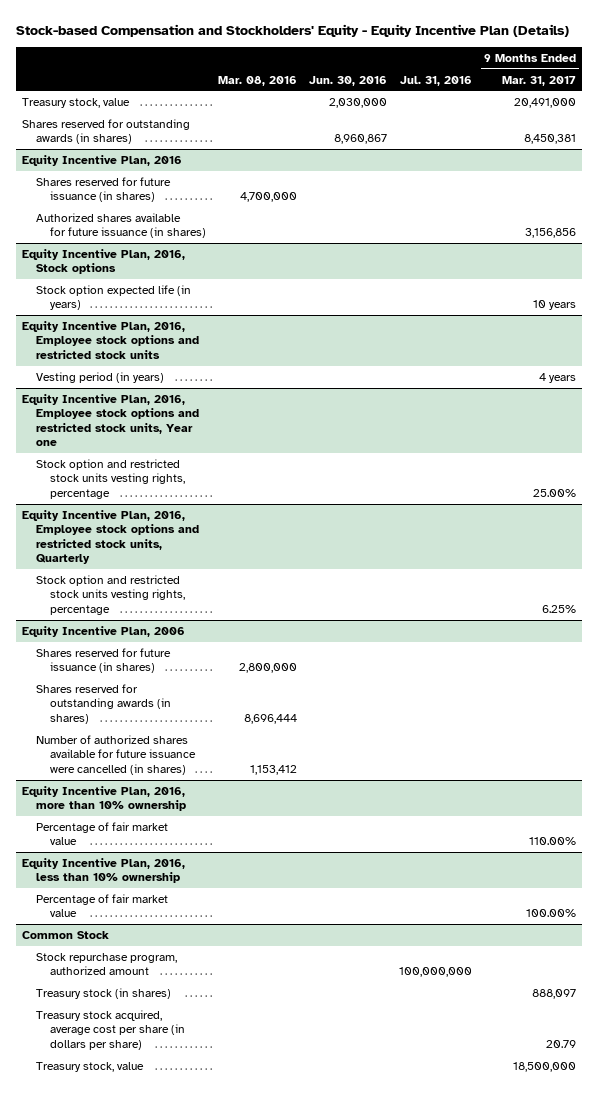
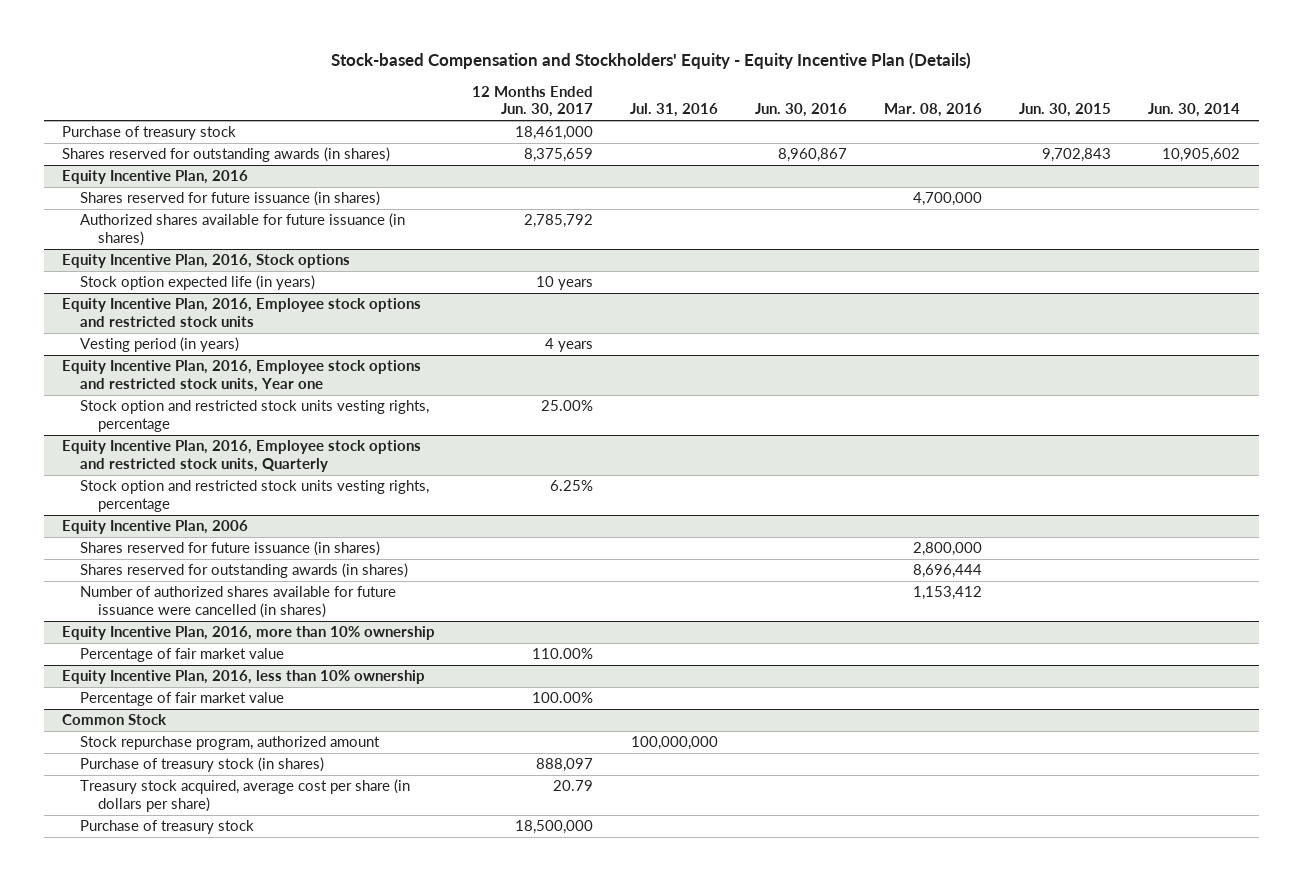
- | Mar. 08, 2016 | Jun. 30, 2016 | Jul. 31, 2016 | 9 Months Ended Mar. 31, 2017
+ | 12 Months Ended Jun. 30, 2017 | Jul. 31, 2016 | Jun. 30, 2016 | Mar. 08, 2016 | Jun. 30, 2015 | Jun. 30, 2014
- Treasury stock, value | | 2,030,000 | | 20,491,000
+ Purchase of treasury stock | 18,461,000 | | | | |
@ Common Stock
- Treasury stock (in shares) | | | | 888,097
+ Purchase of treasury stock (in shares) | 888,097 | | | | |
- Treasury stock, value | | | | 18,500,000
+ Purchase of treasury stock | 18,500,000 | | | | |

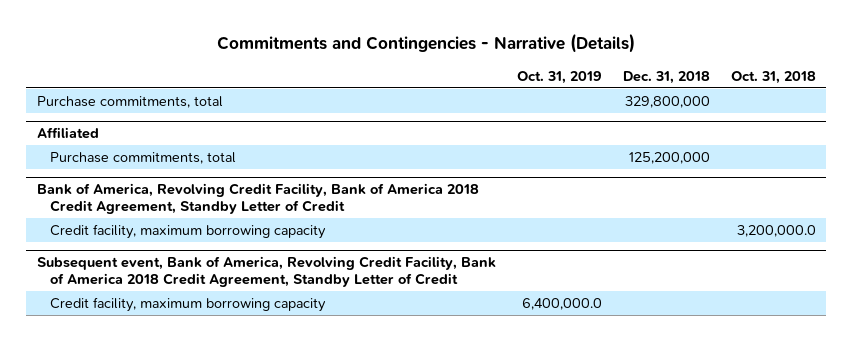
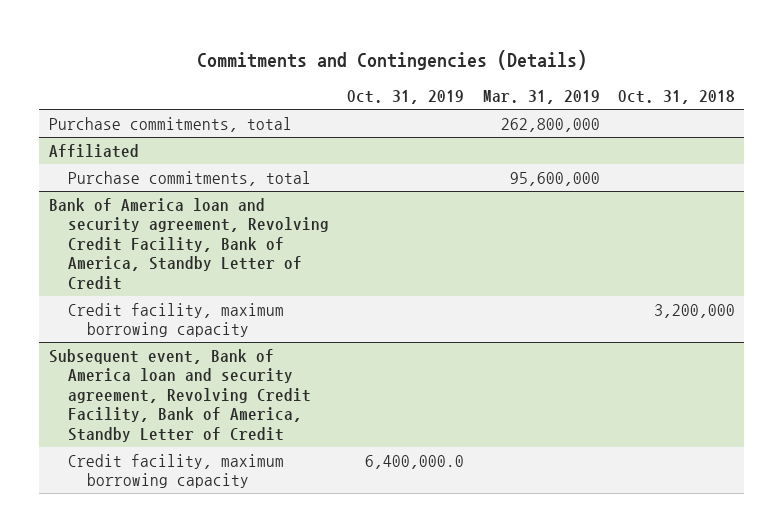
- Commitments and Contingencies - Narrative (Details)
+ Commitments and Contingencies (Details)
- | Oct. 31, 2019 | Dec. 31, 2018 | Oct. 31, 2018
+ | Oct. 31, 2019 | Mar. 31, 2019 | Oct. 31, 2018
- Bank of America, Revolving Credit Facility, Bank of America 2018 Credit Agreement, Standby Letter of Credit
- Credit facility, maximum borrowing capacity | | | 3,200,000.0
- Subsequent event, Bank of America, Revolving Credit Facility, Bank of America 2018 Credit Agreement, Standby Letter of Credit
+ Bank of America loan and security agreement, Revolving Credit Facility, Bank of America, Standby Letter of Credit
+ Credit facility, maximum borrowing capacity | | | 3,200,000
+ Subsequent event, Bank of America loan and security agreement, Revolving Credit Facility, Bank of America, Standby Letter of Credit

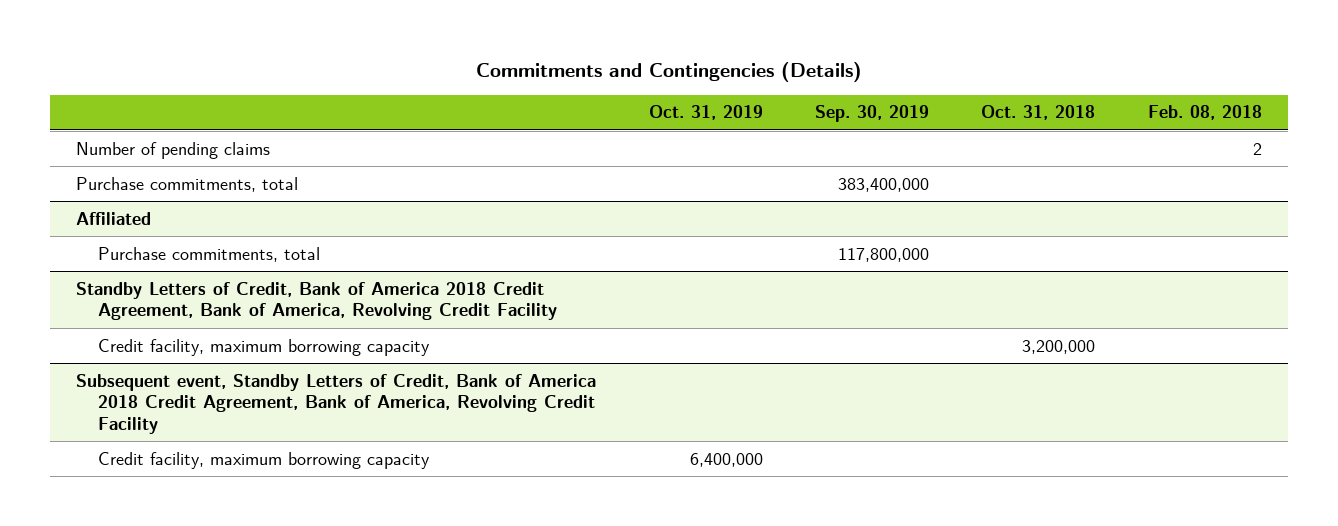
- | Oct. 31, 2019 | Mar. 31, 2019 | Oct. 31, 2018
+ | Oct. 31, 2019 | Sep. 30, 2019 | Oct. 31, 2018 | Feb. 08, 2018
+ Number of pending claims | | | | 2
- Bank of America loan and security agreement, Revolving Credit Facility, Bank of America, Standby Letter of Credit
+ Standby Letters of Credit, Bank of America 2018 Credit Agreement, Bank of America, Revolving Credit Facility
- Subsequent event, Bank of America loan and security agreement, Revolving Credit Facility, Bank of America, Standby Letter of Credit
- Credit facility, maximum borrowing capacity | 6,400,000.0 | |
+ Subsequent event, Standby Letters of Credit, Bank of America 2018 Credit Agreement, Bank of America, Revolving Credit Facility
+ Credit facility, maximum borrowing capacity | 6,400,000 | | |

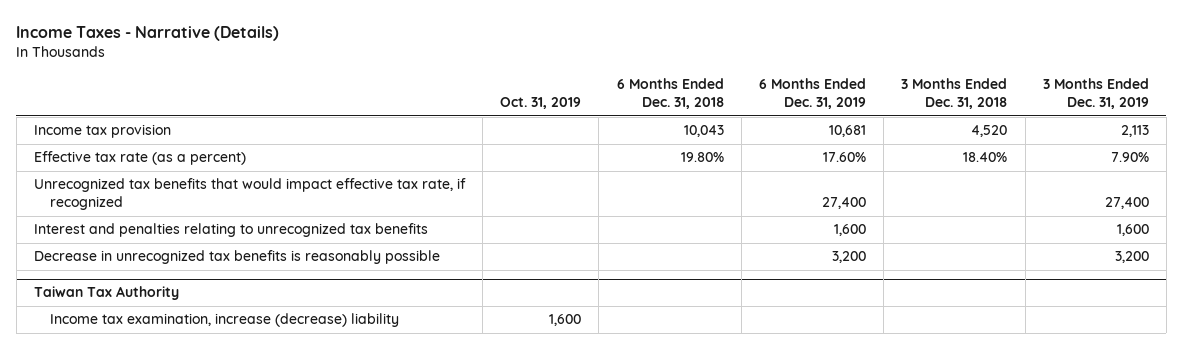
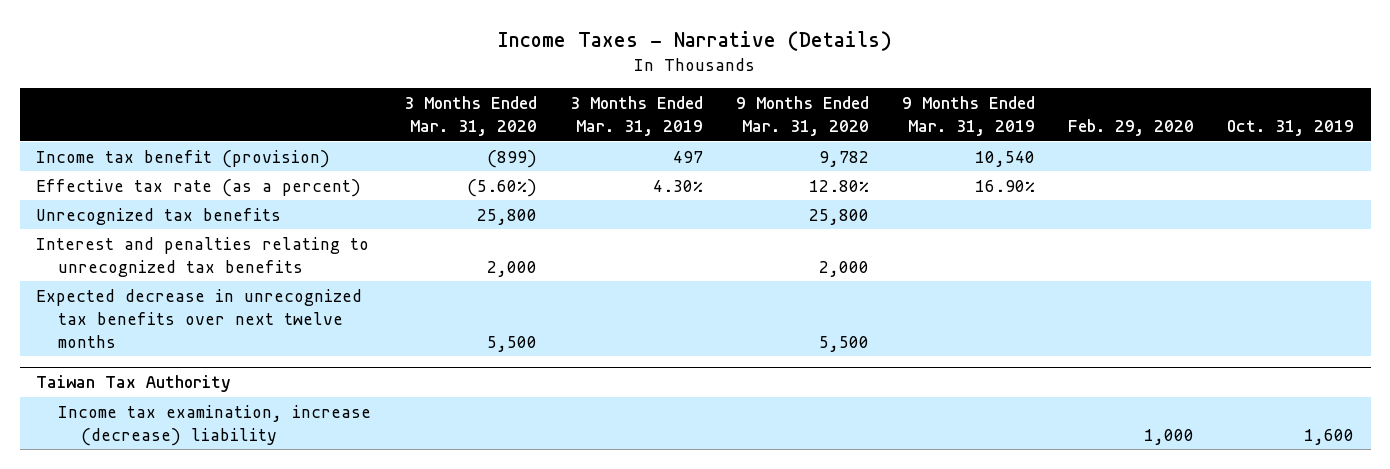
- | Oct. 31, 2019 | 6 Months Ended Dec. 31, 2018 | 6 Months Ended Dec. 31, 2019 | 3 Months Ended Dec. 31, 2018 | 3 Months Ended Dec. 31, 2019
+ | 3 Months Ended Mar. 31, 2020 | 3 Months Ended Mar. 31, 2019 | 9 Months Ended Mar. 31, 2020 | 9 Months Ended Mar. 31, 2019 | Feb. 29, 2020 | Oct. 31, 2019
- Income tax provision | | 10,043 | 10,681 | 4,520 | 2,113
+ Income tax benefit (provision) | (899) | 497 | 9,782 | 10,540 | |
- Unrecognized tax benefits that would impact effective tax rate, if recognized | | | 27,400 | | 27,400
+ Unrecognized tax benefits | 25,800 | | 25,800 | | |
- Decrease in unrecognized tax benefits is reasonably possible | | | 3,200 | | 3,200
+ Expected decrease in unrecognized tax benefits over next twelve months | 5,500 | | 5,500 | | |

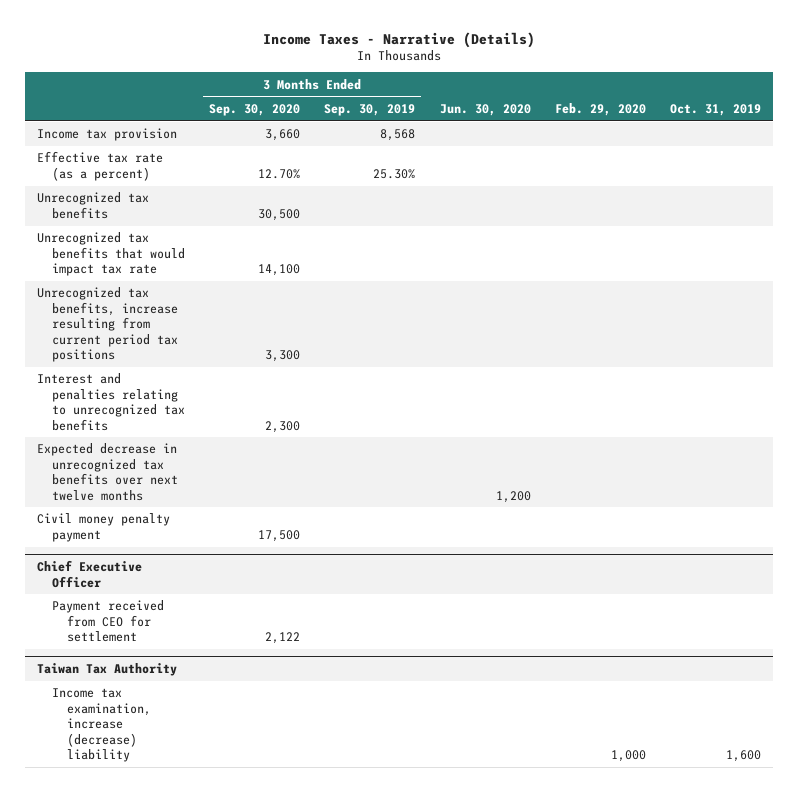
- | 3 Months Ended Mar. 31, 2020 | 3 Months Ended Mar. 31, 2019 | 9 Months Ended Mar. 31, 2020 | 9 Months Ended Mar. 31, 2019 | Feb. 29, 2020 | Oct. 31, 2019
+ | 3 Months Ended Sep. 30, 2020 | 3 Months Ended Sep. 30, 2019 | Jun. 30, 2020 | Feb. 29, 2020 | Oct. 31, 2019
- Income tax benefit (provision) | (899) | 497 | 9,782 | 10,540 | |
+ Income tax provision | 3,660 | 8,568 | | |
+ Unrecognized tax benefits that would impact tax rate | 14,100 | | | |
+ Unrecognized tax benefits, increase resulting from current period tax positions | 3,300 | | | |
+ Civil money penalty payment | 17,500 | | | |
+ Chief Executive Officer
+ Payment received from CEO for settlement | 2,122 | | | |

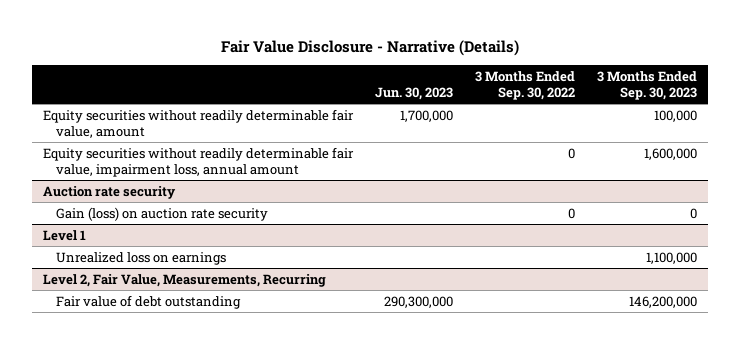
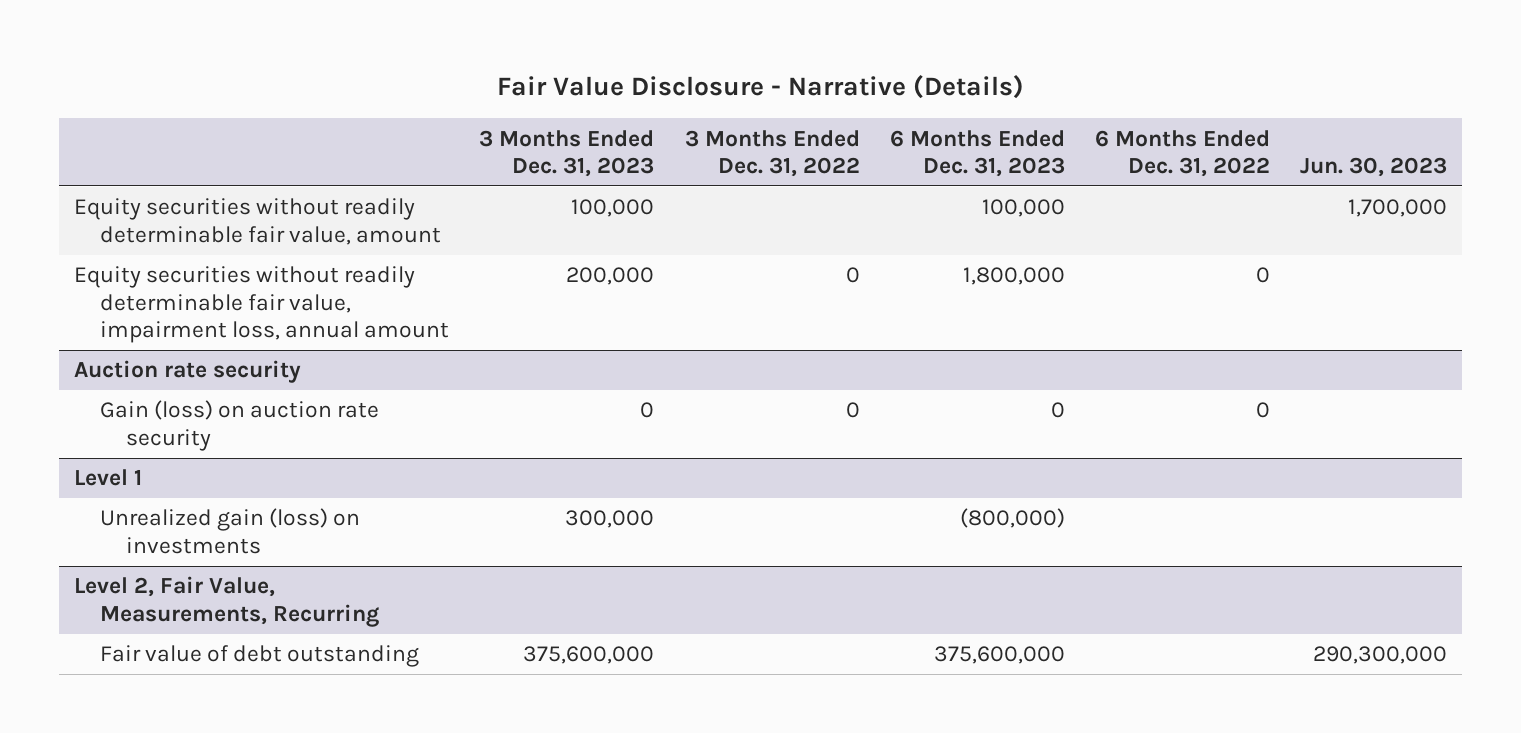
- | Jun. 30, 2023 | 3 Months Ended Sep. 30, 2022 | 3 Months Ended Sep. 30, 2023
+ | 3 Months Ended Dec. 31, 2023 | 3 Months Ended Dec. 31, 2022 | 6 Months Ended Dec. 31, 2023 | 6 Months Ended Dec. 31, 2022 | Jun. 30, 2023
@ Level 1
- Unrealized loss on earnings | | | 1,100,000
+ Unrealized gain (loss) on investments | 300,000 | | (800,000) | |

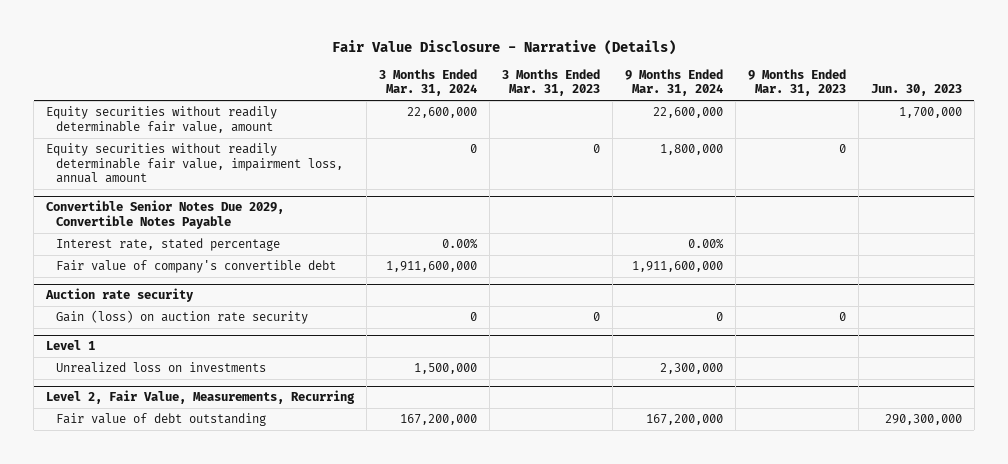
- | 3 Months Ended Dec. 31, 2023 | 3 Months Ended Dec. 31, 2022 | 6 Months Ended Dec. 31, 2023 | 6 Months Ended Dec. 31, 2022 | Jun. 30, 2023
+ | 3 Months Ended Mar. 31, 2024 | 3 Months Ended Mar. 31, 2023 | 9 Months Ended Mar. 31, 2024 | 9 Months Ended Mar. 31, 2023 | Jun. 30, 2023
+ Convertible Senior Notes Due 2029, Convertible Notes Payable
+ Interest rate, stated percentage | 0.00% | | 0.00% | |
+ Fair value of company's convertible debt | 1,911,600,000 | | 1,911,600,000 | |
@ Level 1
- Unrealized gain (loss) on investments | 300,000 | | (800,000) | |
+ Unrealized loss on investments | 1,500,000 | | 2,300,000 | |

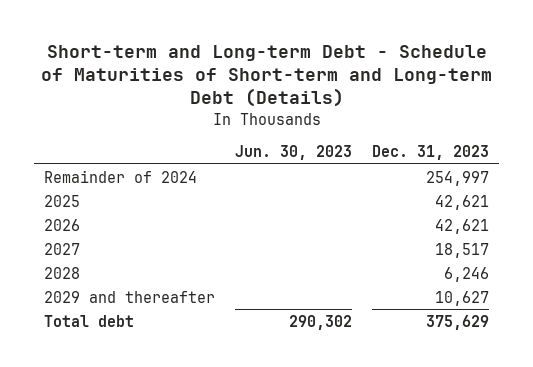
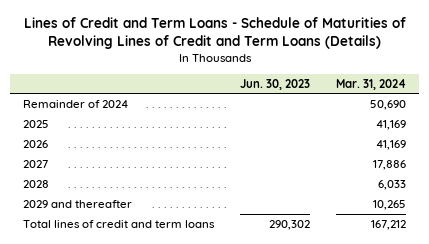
- Short-term and Long-term Debt - Schedule of Maturities of Short-term and Long-term Debt (Details)
+ Lines of Credit and Term Loans - Schedule of Maturities of Revolving Lines of Credit and Term Loans (Details)
- | Jun. 30, 2023 | Dec. 31, 2023
+ | Jun. 30, 2023 | Mar. 31, 2024
- Total debt | 290,302 | 375,629
+ Total lines of credit and term loans | 290,302 | 167,212

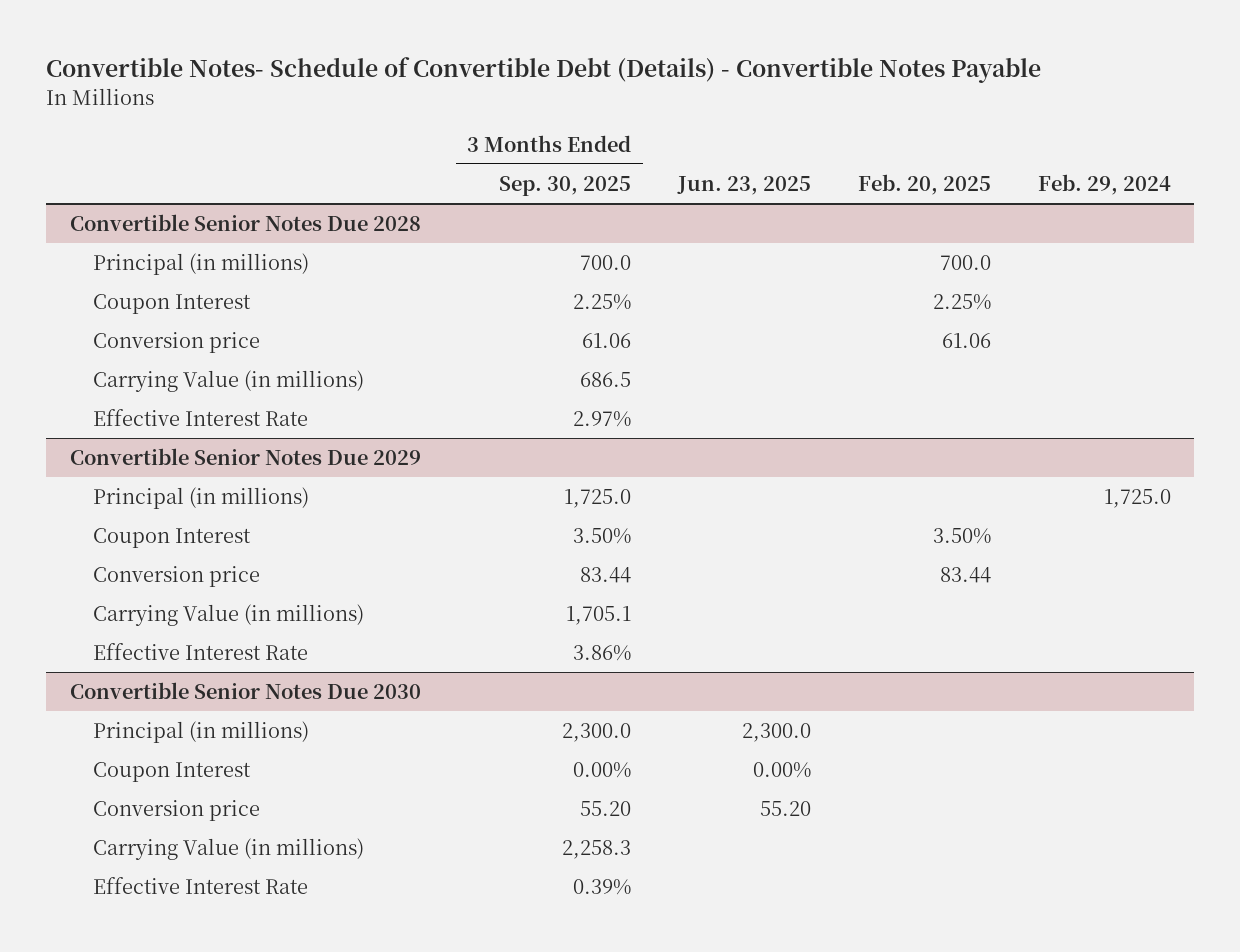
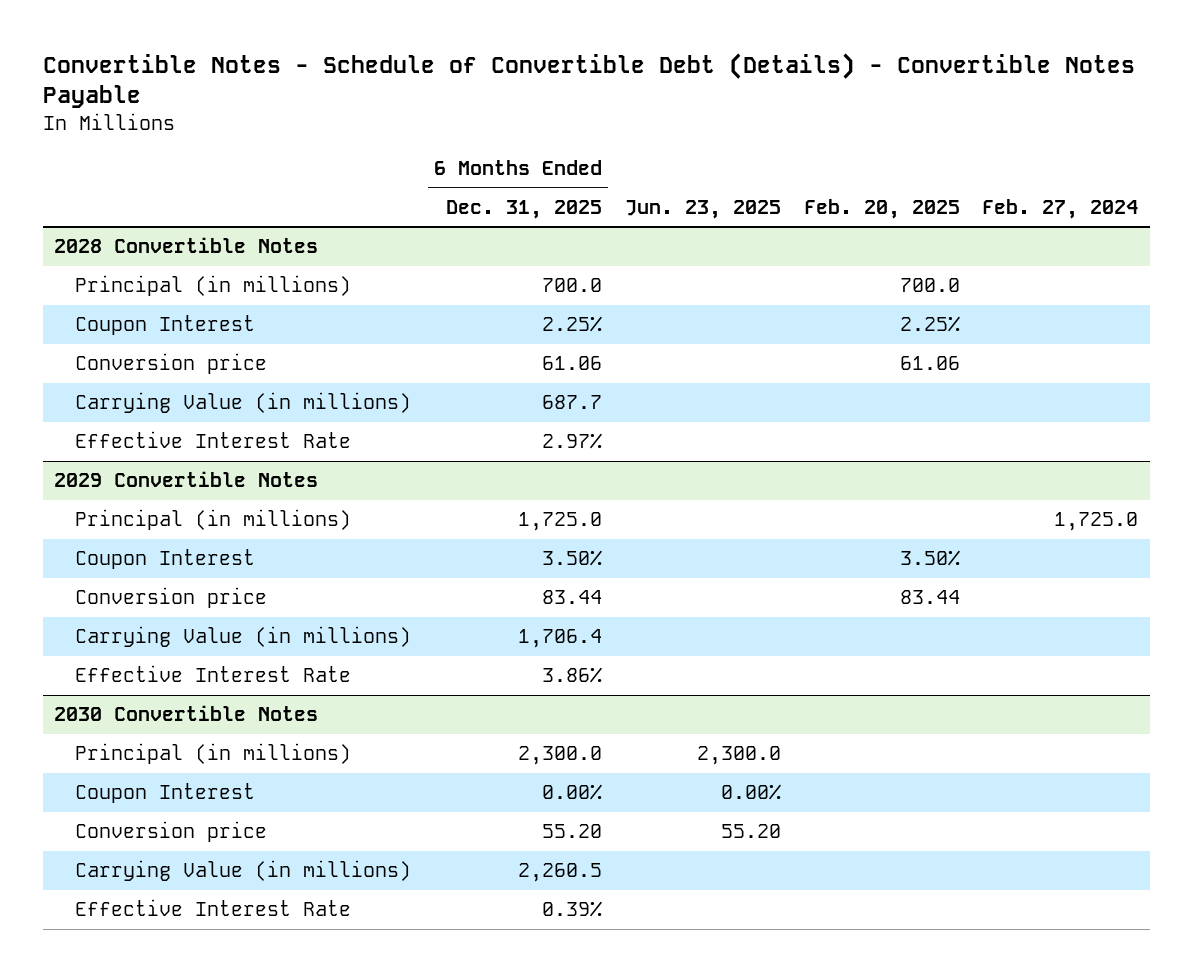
- Convertible Notes- Schedule of Convertible Debt (Details) - Convertible Notes Payable
+ Convertible Notes - Schedule of Convertible Debt (Details) - Convertible Notes Payable
- | 3 Months Ended Sep. 30, 2025 | Jun. 23, 2025 | Feb. 20, 2025 | Feb. 29, 2024
+ | 6 Months Ended Dec. 31, 2025 | Jun. 23, 2025 | Feb. 20, 2025 | Feb. 27, 2024
- Convertible Senior Notes Due 2028
+ 2028 Convertible Notes
- Convertible Senior Notes Due 2029
+ 2029 Convertible Notes
- Convertible Senior Notes Due 2030
+ 2030 Convertible Notes

